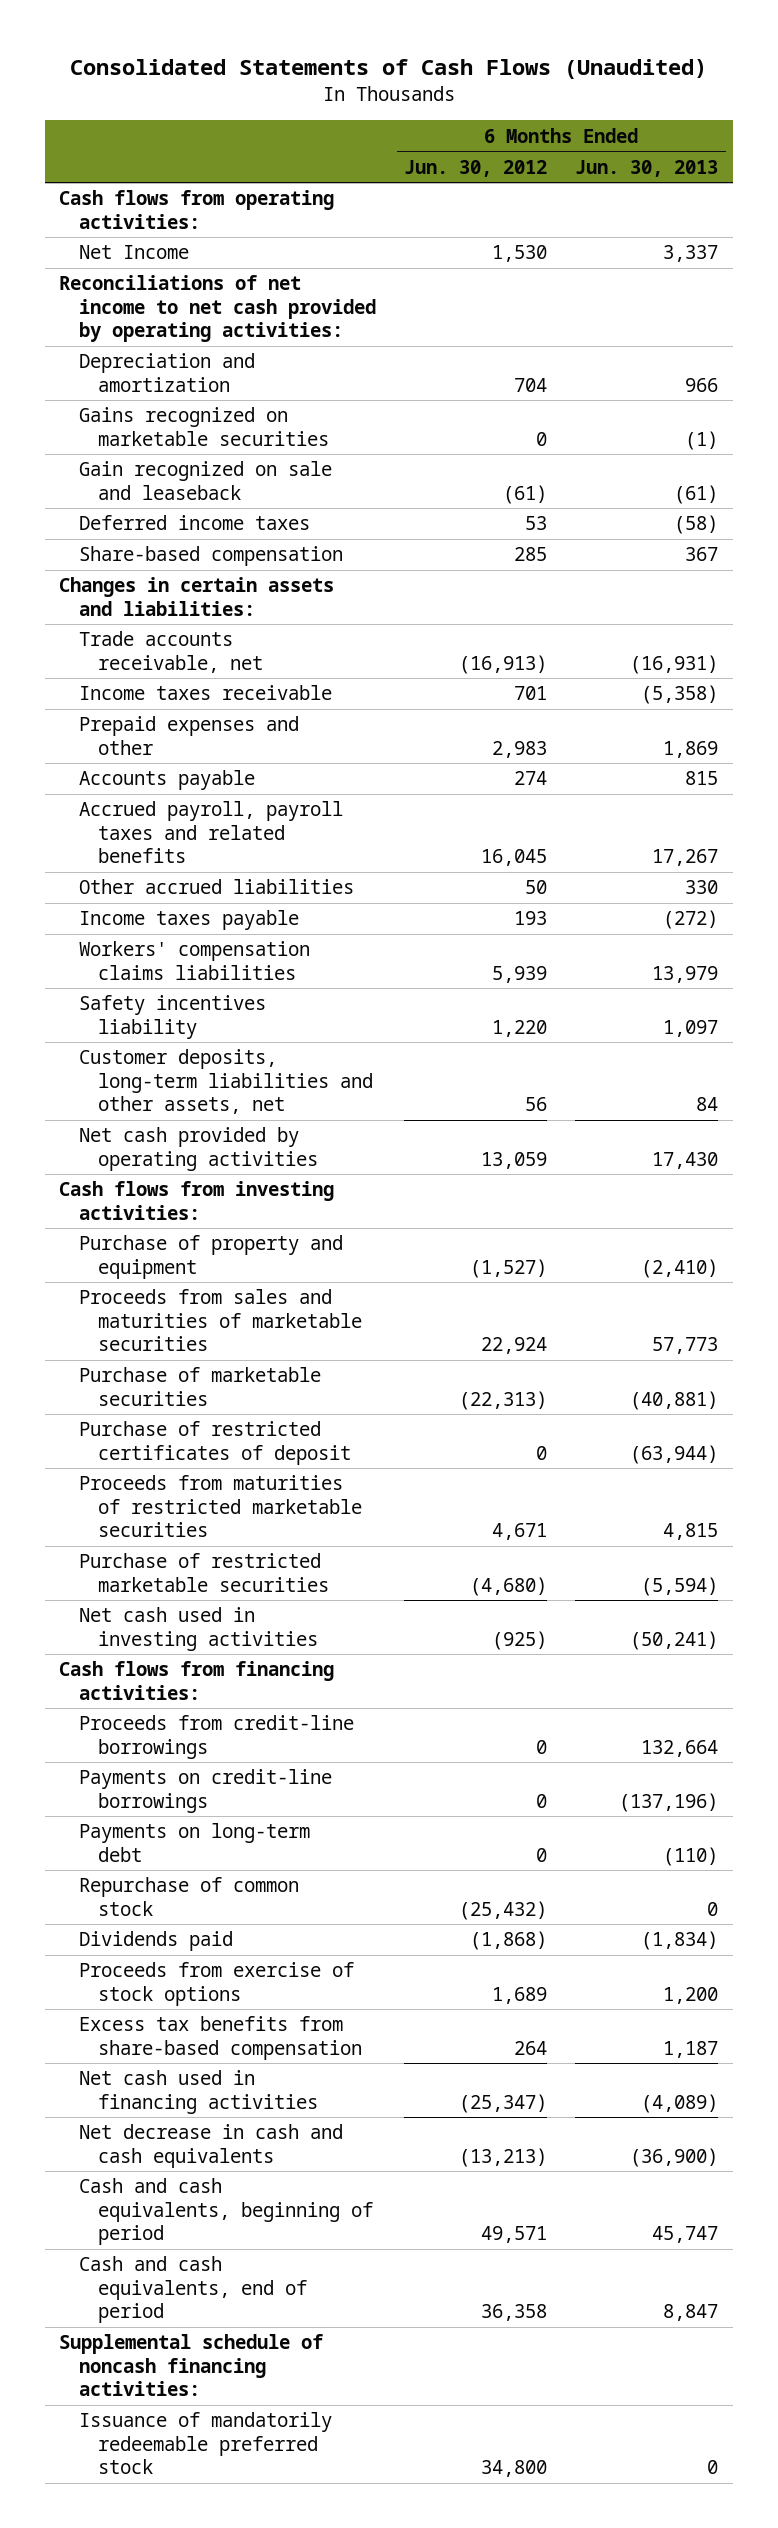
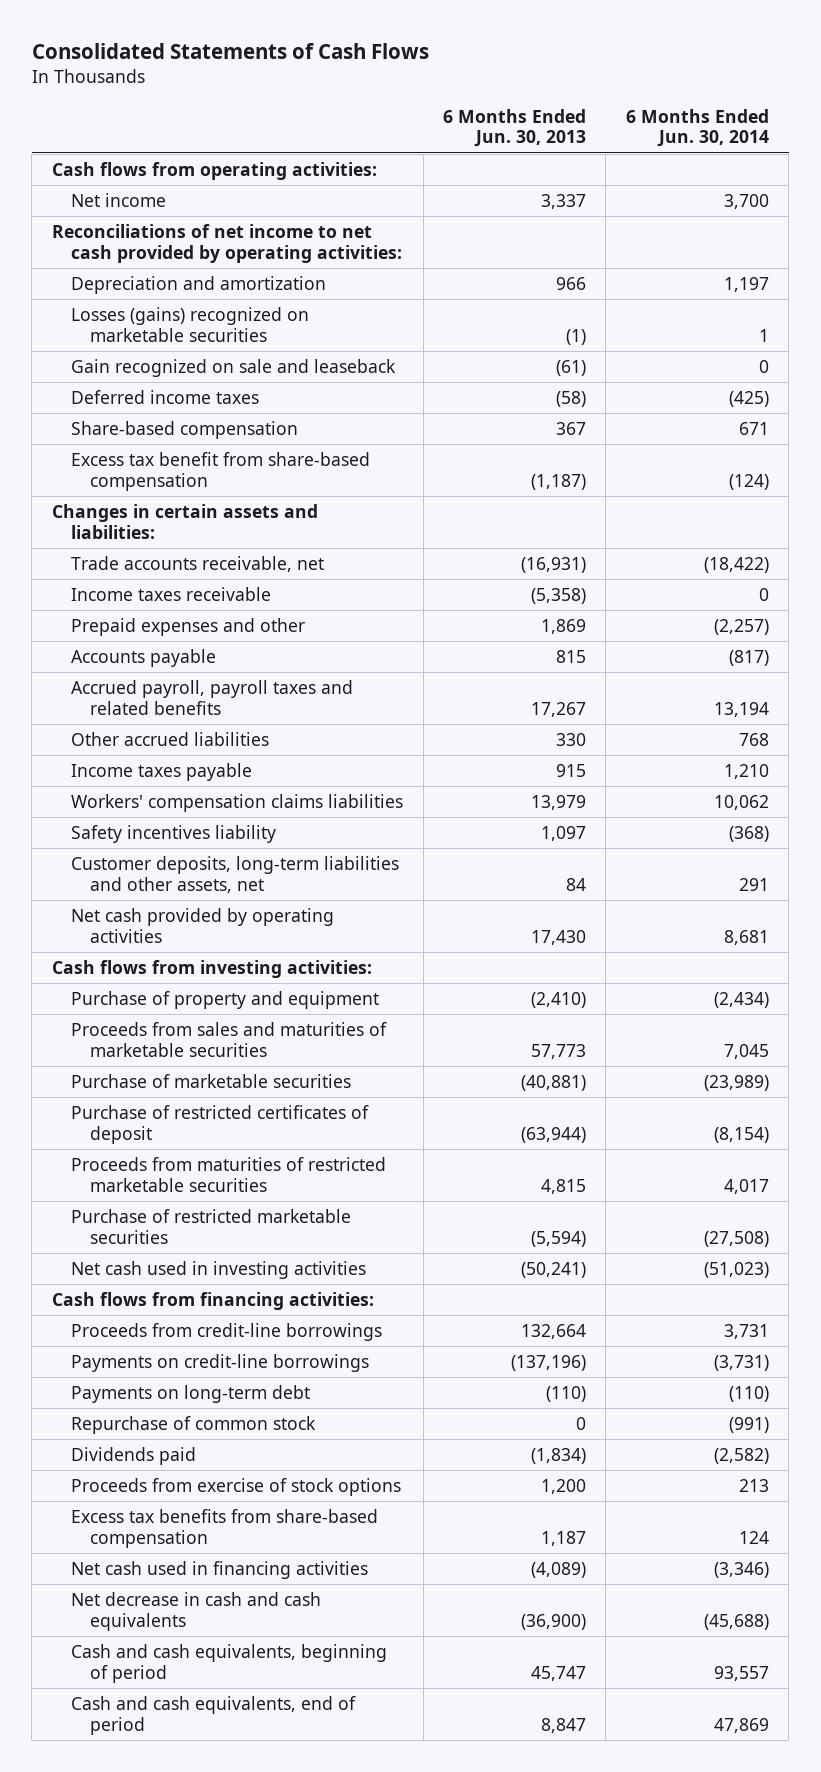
- Consolidated Statements of Cash Flows (Unaudited)
+ Consolidated Statements of Cash Flows
- | 6 Months Ended Jun. 30, 2012 | 6 Months Ended Jun. 30, 2013
+ | 6 Months Ended Jun. 30, 2013 | 6 Months Ended Jun. 30, 2014
- Net Income | 1,530 | 3,337
+ Net income | 3,337 | 3,700
- Gains recognized on marketable securities | 0 | (1)
+ Losses (gains) recognized on marketable securities | (1) | 1
+ Excess tax benefit from share-based compensation | (1,187) | (124)
- Income taxes payable | 193 | (272)
+ Income taxes payable | 915 | 1,210
- Supplemental schedule of noncash financing activities:
- Issuance of mandatorily redeemable preferred stock | 34,800 | 0

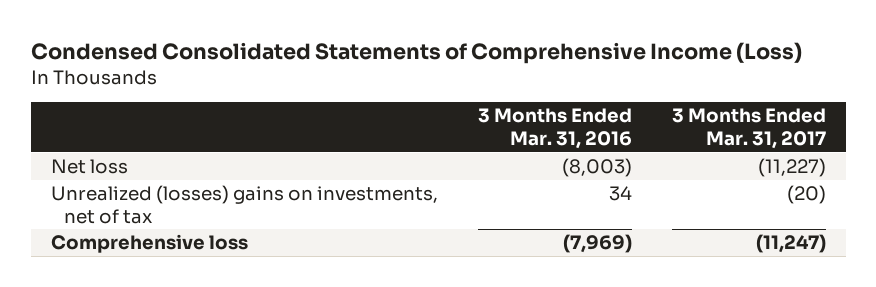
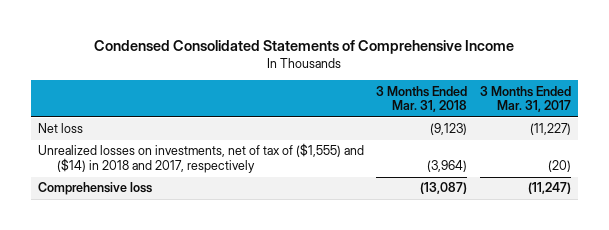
- Condensed Consolidated Statements of Comprehensive Income (Loss)
+ Condensed Consolidated Statements of Comprehensive Income
- | 3 Months Ended Mar. 31, 2016 | 3 Months Ended Mar. 31, 2017
+ | 3 Months Ended Mar. 31, 2018 | 3 Months Ended Mar. 31, 2017
- Unrealized (losses) gains on investments, net of tax | 34 | (20)
+ Unrealized losses on investments, net of tax of ($1,555) and ($14) in 2018 and 2017, respectively | (3,964) | (20)

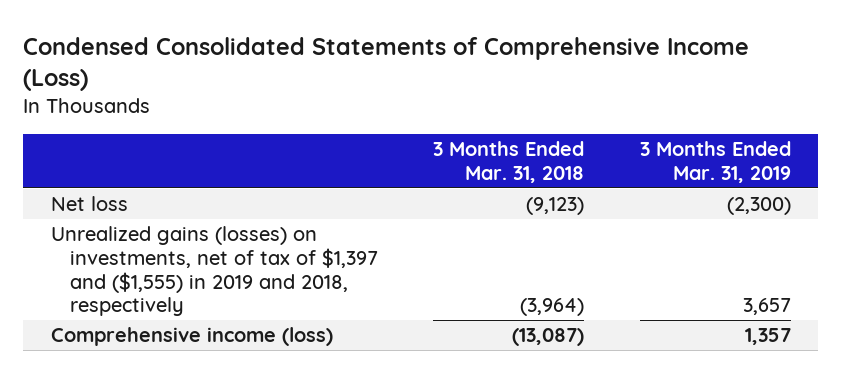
- Condensed Consolidated Statements of Comprehensive Income
+ Condensed Consolidated Statements of Comprehensive Income (Loss)
- | 3 Months Ended Mar. 31, 2018 | 3 Months Ended Mar. 31, 2017
+ | 3 Months Ended Mar. 31, 2018 | 3 Months Ended Mar. 31, 2019
- Unrealized losses on investments, net of tax of ($1,555) and ($14) in 2018 and 2017, respectively | (3,964) | (20)
- Comprehensive loss | (13,087) | (11,247)
+ Unrealized gains (losses) on investments, net of tax of $1,397 and ($1,555) in 2019 and 2018, respectively | (3,964) | 3,657
+ Comprehensive income (loss) | (13,087) | 1,357

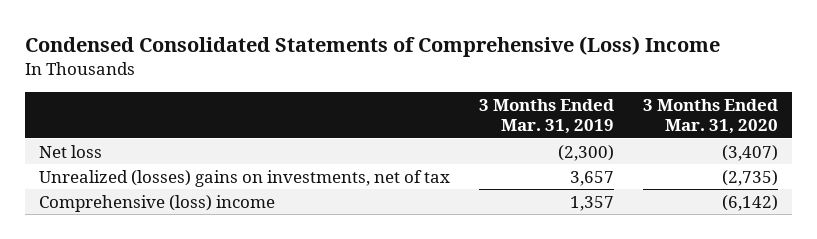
- Condensed Consolidated Statements of Comprehensive Income (Loss)
+ Condensed Consolidated Statements of Comprehensive (Loss) Income
- | 3 Months Ended Mar. 31, 2018 | 3 Months Ended Mar. 31, 2019
+ | 3 Months Ended Mar. 31, 2019 | 3 Months Ended Mar. 31, 2020
- Unrealized gains (losses) on investments, net of tax of $1,397 and ($1,555) in 2019 and 2018, respectively | (3,964) | 3,657
- Comprehensive income (loss) | (13,087) | 1,357
+ Unrealized (losses) gains on investments, net of tax | 3,657 | (2,735)
+ Comprehensive (loss) income | 1,357 | (6,142)

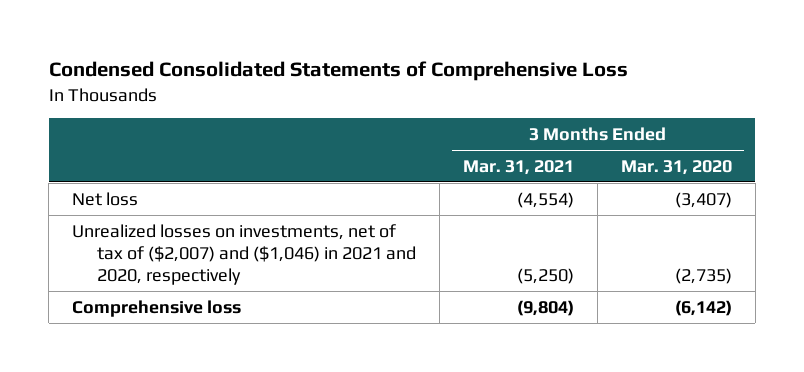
- Condensed Consolidated Statements of Comprehensive (Loss) Income
+ Condensed Consolidated Statements of Comprehensive Loss
- | 3 Months Ended Mar. 31, 2019 | 3 Months Ended Mar. 31, 2020
+ | 3 Months Ended Mar. 31, 2021 | 3 Months Ended Mar. 31, 2020
- Unrealized (losses) gains on investments, net of tax | 3,657 | (2,735)
- Comprehensive (loss) income | 1,357 | (6,142)
+ Unrealized losses on investments, net of tax of ($2,007) and ($1,046) in 2021 and 2020, respectively | (5,250) | (2,735)
+ Comprehensive loss | (9,804) | (6,142)

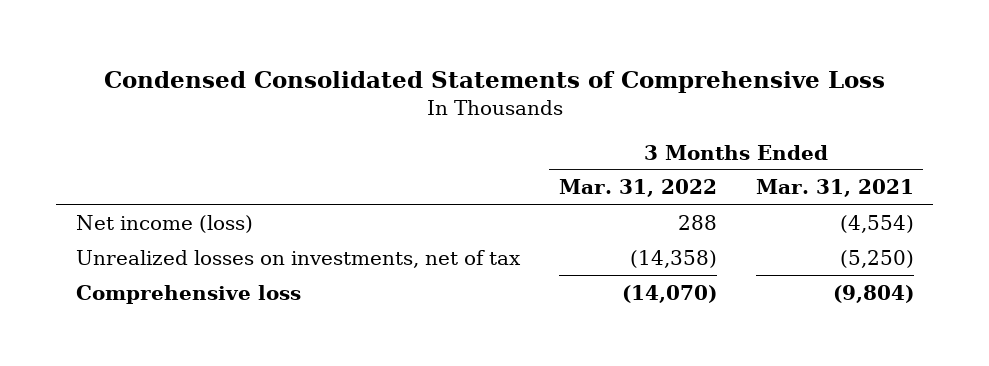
- | 3 Months Ended Mar. 31, 2021 | 3 Months Ended Mar. 31, 2020
+ | 3 Months Ended Mar. 31, 2022 | 3 Months Ended Mar. 31, 2021
- Net loss | (4,554) | (3,407)
- Unrealized losses on investments, net of tax of ($2,007) and ($1,046) in 2021 and 2020, respectively | (5,250) | (2,735)
+ Net income (loss) | 288 | (4,554)
+ Unrealized losses on investments, net of tax | (14,358) | (5,250)

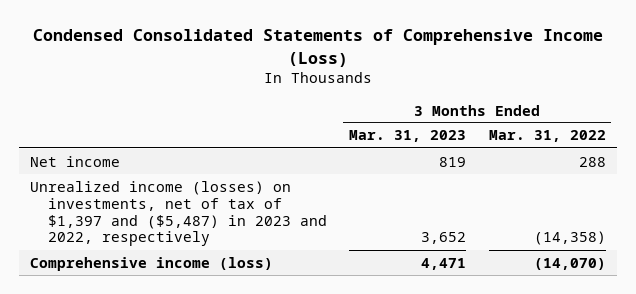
- Condensed Consolidated Statements of Comprehensive Loss
+ Condensed Consolidated Statements of Comprehensive Income (Loss)
- | 3 Months Ended Mar. 31, 2022 | 3 Months Ended Mar. 31, 2021
+ | 3 Months Ended Mar. 31, 2023 | 3 Months Ended Mar. 31, 2022
- Net income (loss) | 288 | (4,554)
- Unrealized losses on investments, net of tax | (14,358) | (5,250)
- Comprehensive loss | (14,070) | (9,804)
+ Net income | 819 | 288
+ Unrealized income (losses) on investments, net of tax of $1,397 and ($5,487) in 2023 and 2022, respectively | 3,652 | (14,358)
+ Comprehensive income (loss) | 4,471 | (14,070)

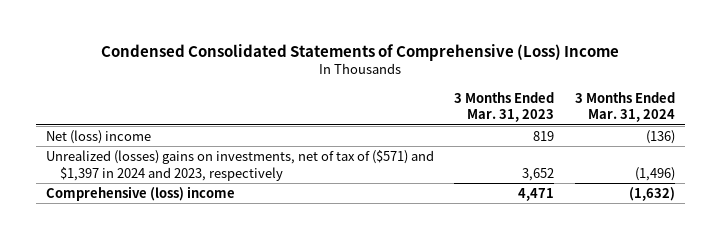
- Condensed Consolidated Statements of Comprehensive Income (Loss)
+ Condensed Consolidated Statements of Comprehensive (Loss) Income
- | 3 Months Ended Mar. 31, 2023 | 3 Months Ended Mar. 31, 2022
+ | 3 Months Ended Mar. 31, 2023 | 3 Months Ended Mar. 31, 2024
- Net income | 819 | 288
- Unrealized income (losses) on investments, net of tax of $1,397 and ($5,487) in 2023 and 2022, respectively | 3,652 | (14,358)
- Comprehensive income (loss) | 4,471 | (14,070)
+ Net (loss) income | 819 | (136)
+ Unrealized (losses) gains on investments, net of tax of ($571) and $1,397 in 2024 and 2023, respectively | 3,652 | (1,496)
+ Comprehensive (loss) income | 4,471 | (1,632)

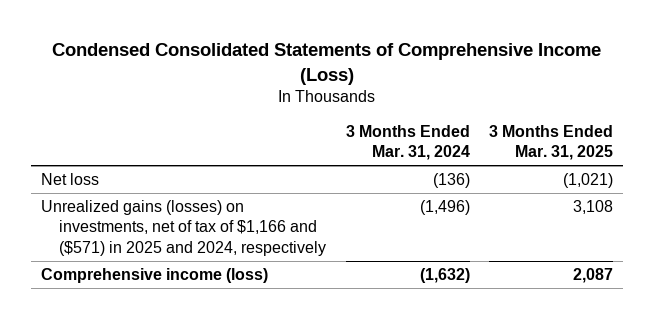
- Condensed Consolidated Statements of Comprehensive (Loss) Income
+ Condensed Consolidated Statements of Comprehensive Income (Loss)
- | 3 Months Ended Mar. 31, 2023 | 3 Months Ended Mar. 31, 2024
+ | 3 Months Ended Mar. 31, 2024 | 3 Months Ended Mar. 31, 2025
- Net (loss) income | 819 | (136)
- Unrealized (losses) gains on investments, net of tax of ($571) and $1,397 in 2024 and 2023, respectively | 3,652 | (1,496)
- Comprehensive (loss) income | 4,471 | (1,632)
+ Net loss | (136) | (1,021)
+ Unrealized gains (losses) on investments, net of tax of $1,166 and ($571) in 2025 and 2024, respectively | (1,496) | 3,108
+ Comprehensive income (loss) | (1,632) | 2,087

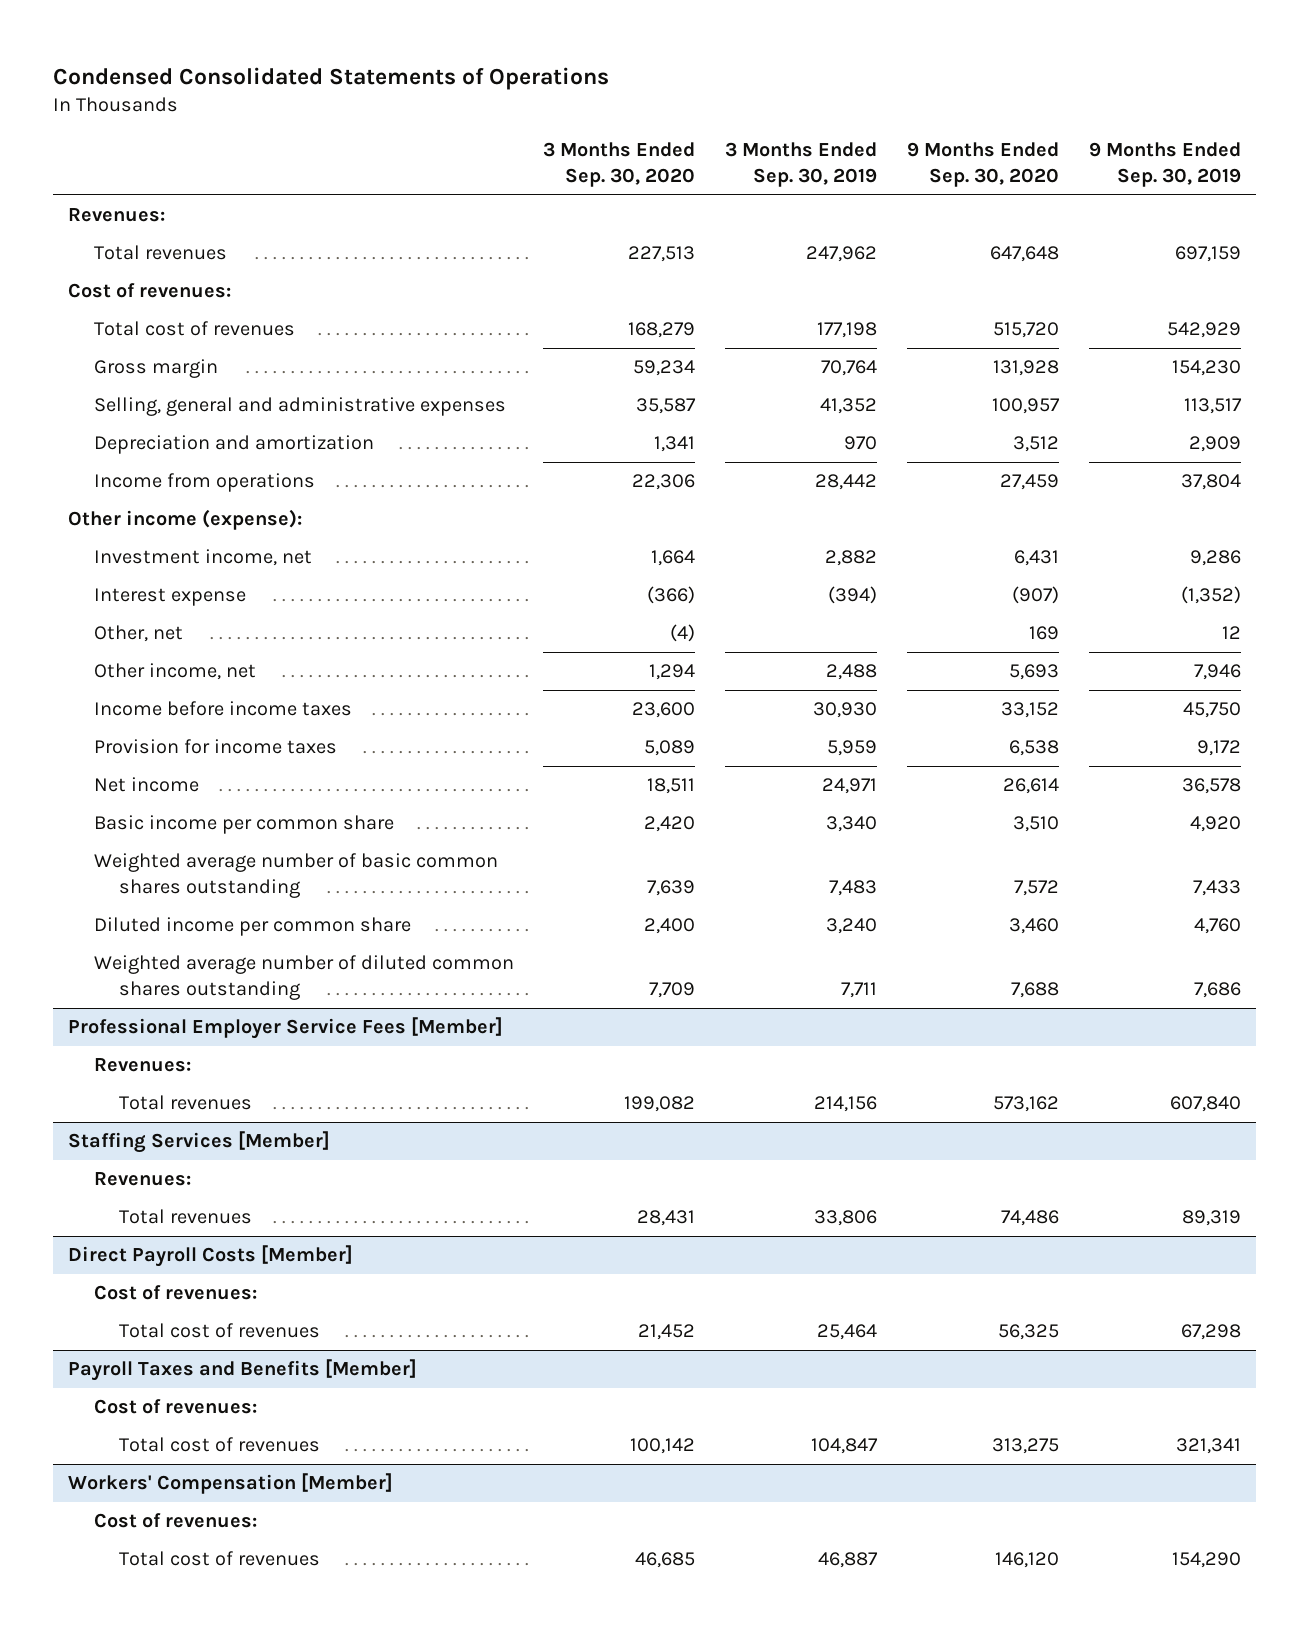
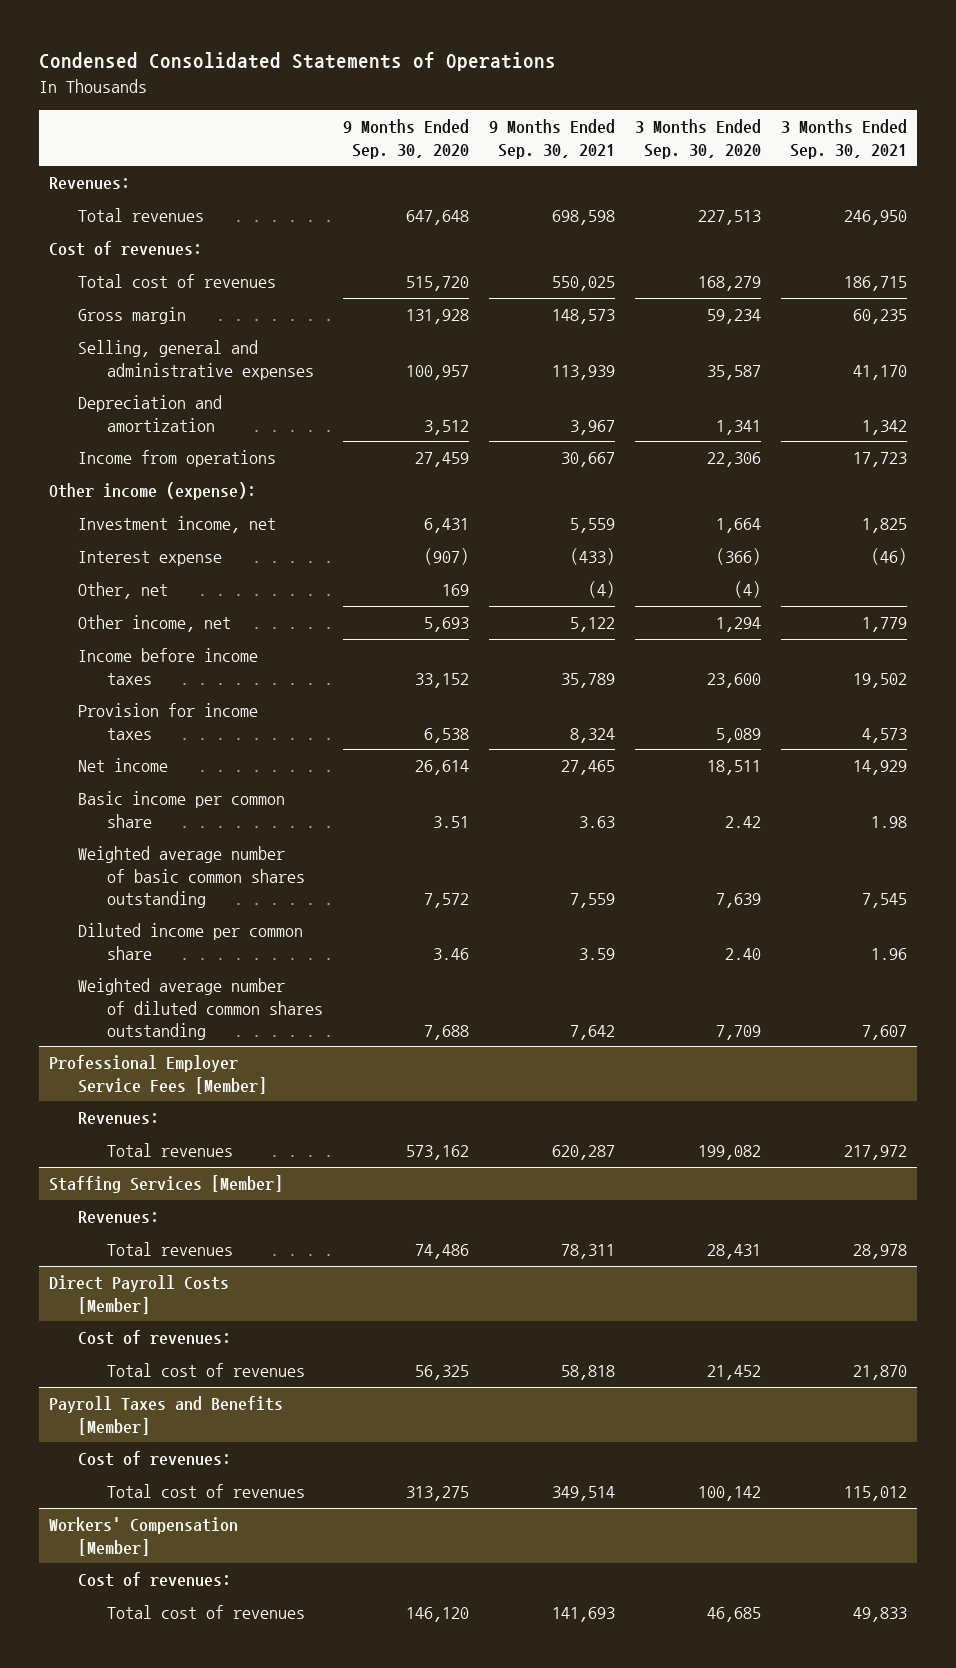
- | 3 Months Ended Sep. 30, 2020 | 3 Months Ended Sep. 30, 2019 | 9 Months Ended Sep. 30, 2020 | 9 Months Ended Sep. 30, 2019
+ | 9 Months Ended Sep. 30, 2020 | 9 Months Ended Sep. 30, 2021 | 3 Months Ended Sep. 30, 2020 | 3 Months Ended Sep. 30, 2021
- Basic income per common share | 2,420 | 3,340 | 3,510 | 4,920
+ Basic income per common share | 3.51 | 3.63 | 2.42 | 1.98
- Diluted income per common share | 2,400 | 3,240 | 3,460 | 4,760
+ Diluted income per common share | 3.46 | 3.59 | 2.40 | 1.96

